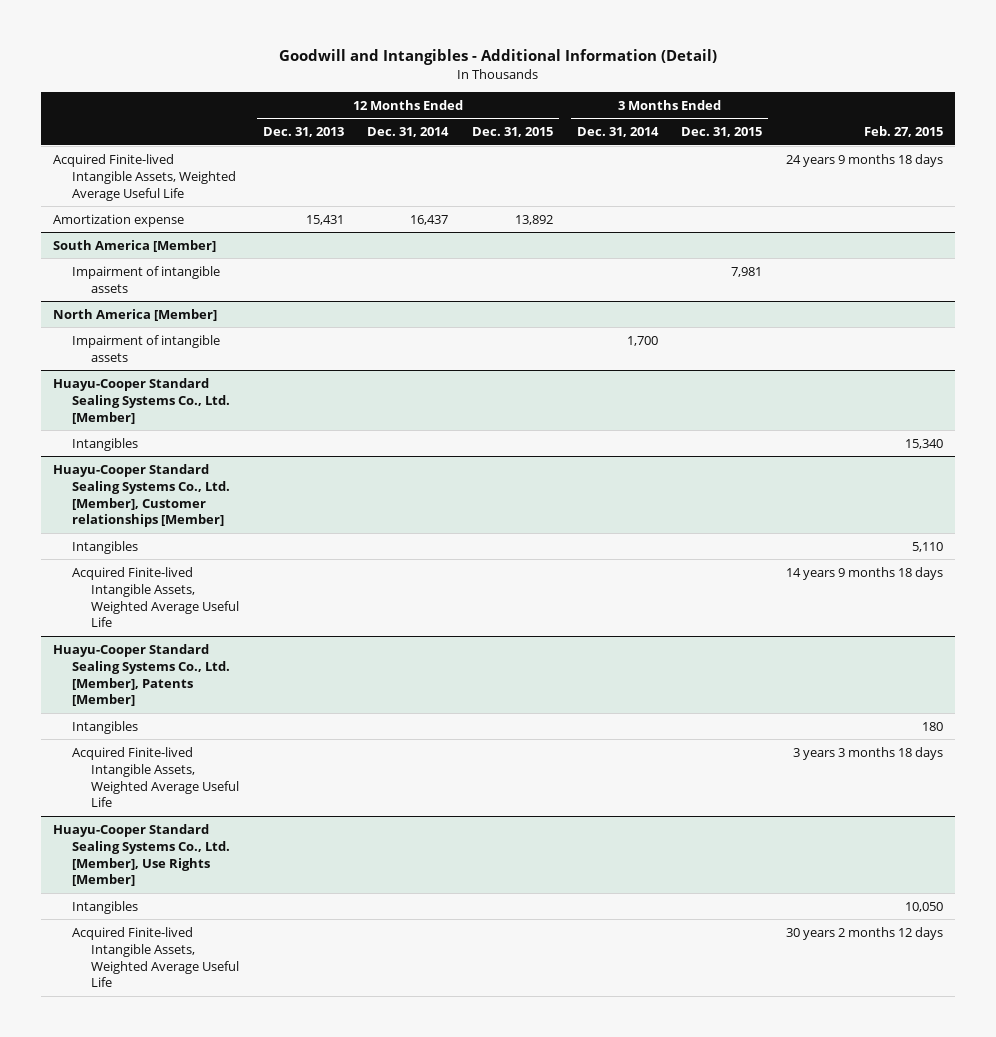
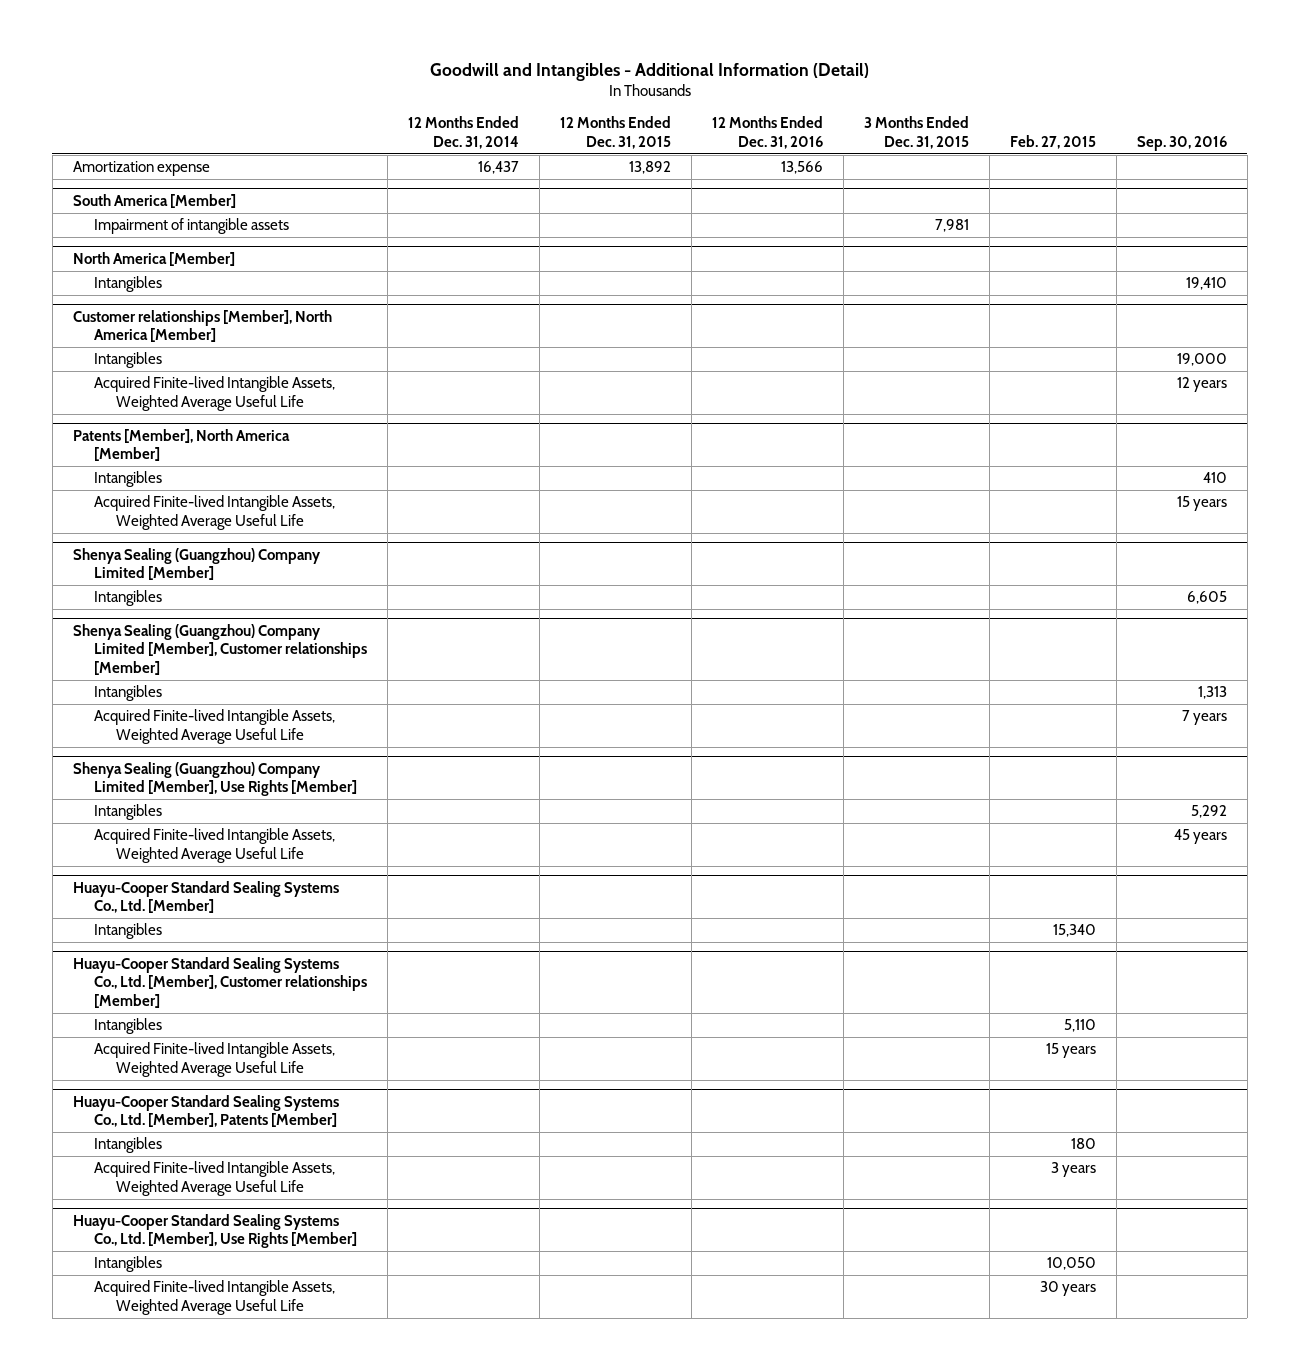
- | 12 Months Ended Dec. 31, 2013 | 12 Months Ended Dec. 31, 2014 | 12 Months Ended Dec. 31, 2015 | 3 Months Ended Dec. 31, 2014 | 3 Months Ended Dec. 31, 2015 | Feb. 27, 2015
+ | 12 Months Ended Dec. 31, 2014 | 12 Months Ended Dec. 31, 2015 | 12 Months Ended Dec. 31, 2016 | 3 Months Ended Dec. 31, 2015 | Feb. 27, 2015 | Sep. 30, 2016
- Acquired Finite-lived Intangible Assets, Weighted Average Useful Life | | | | | | 24 years 9 months 18 days
@ North America [Member]
- Impairment of intangible assets | | | | 1,700 | |
+ Intangibles | | | | | | 19,410
+ Customer relationships [Member], North America [Member]
+ Intangibles | | | | | | 19,000
+ Acquired Finite-lived Intangible Assets, Weighted Average Useful Life | | | | | | 12 years
+ Patents [Member], North America [Member]
+ Intangibles | | | | | | 410
+ Acquired Finite-lived Intangible Assets, Weighted Average Useful Life | | | | | | 15 years
+ Shenya Sealing (Guangzhou) Company Limited [Member]
+ Intangibles | | | | | | 6,605
+ Shenya Sealing (Guangzhou) Company Limited [Member], Customer relationships [Member]
+ Intangibles | | | | | | 1,313
+ Acquired Finite-lived Intangible Assets, Weighted Average Useful Life | | | | | | 7 years
+ Shenya Sealing (Guangzhou) Company Limited [Member], Use Rights [Member]
+ Intangibles | | | | | | 5,292
+ Acquired Finite-lived Intangible Assets, Weighted Average Useful Life | | | | | | 45 years
@ Huayu-Cooper Standard Sealing Systems Co., Ltd. [Member], Customer relationships [Member]
- Acquired Finite-lived Intangible Assets, Weighted Average Useful Life | | | | | | 14 years 9 months 18 days
+ Acquired Finite-lived Intangible Assets, Weighted Average Useful Life | | | | | 15 years |
@ Huayu-Cooper Standard Sealing Systems Co., Ltd. [Member], Patents [Member]
- Acquired Finite-lived Intangible Assets, Weighted Average Useful Life | | | | | | 3 years 3 months 18 days
+ Acquired Finite-lived Intangible Assets, Weighted Average Useful Life | | | | | 3 years |
@ Huayu-Cooper Standard Sealing Systems Co., Ltd. [Member], Use Rights [Member]
- Acquired Finite-lived Intangible Assets, Weighted Average Useful Life | | | | | | 30 years 2 months 12 days
+ Acquired Finite-lived Intangible Assets, Weighted Average Useful Life | | | | | 30 years |

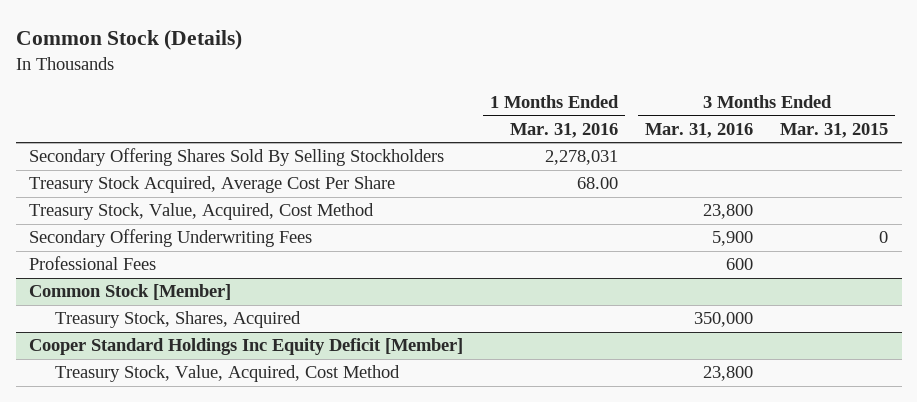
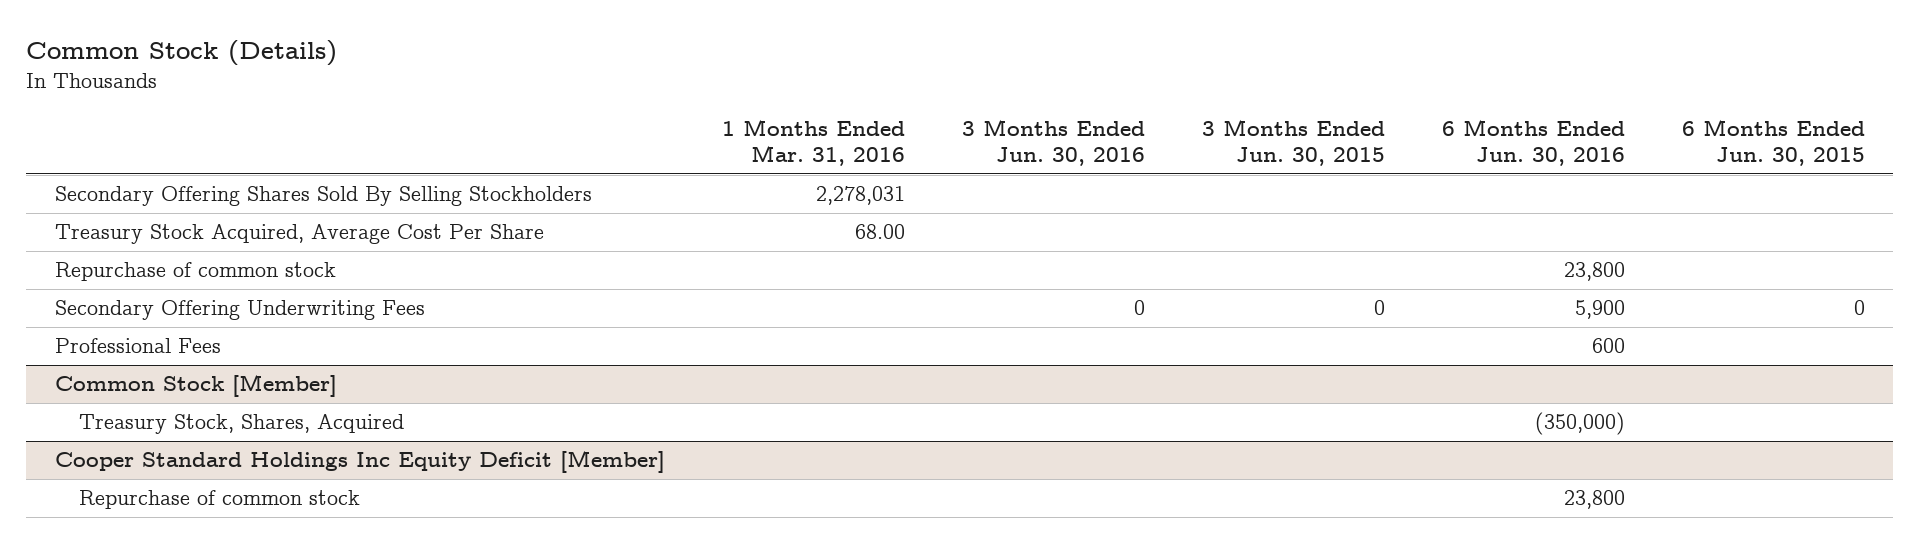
- | 1 Months Ended Mar. 31, 2016 | 3 Months Ended Mar. 31, 2016 | 3 Months Ended Mar. 31, 2015
+ | 1 Months Ended Mar. 31, 2016 | 3 Months Ended Jun. 30, 2016 | 3 Months Ended Jun. 30, 2015 | 6 Months Ended Jun. 30, 2016 | 6 Months Ended Jun. 30, 2015
- Treasury Stock, Value, Acquired, Cost Method | | 23,800 |
+ Repurchase of common stock | | | | 23,800 |
@ Cooper Standard Holdings Inc Equity Deficit [Member]
- Treasury Stock, Value, Acquired, Cost Method | | 23,800 |
+ Repurchase of common stock | | | | 23,800 |

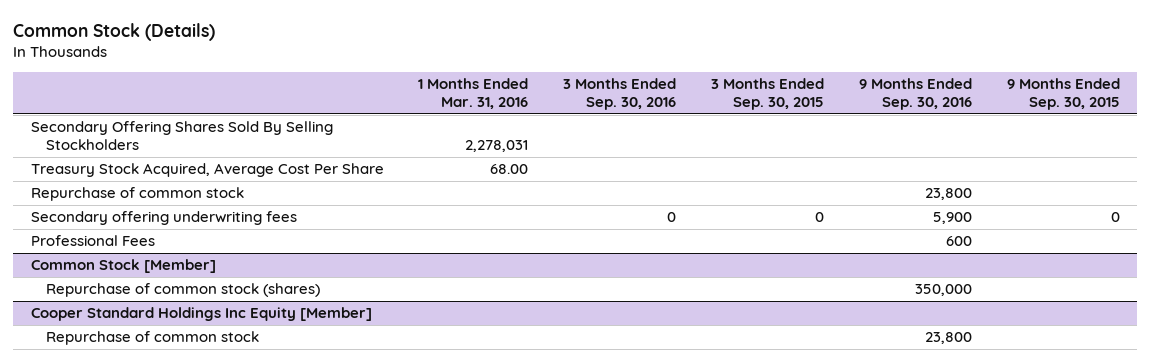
- | 1 Months Ended Mar. 31, 2016 | 3 Months Ended Jun. 30, 2016 | 3 Months Ended Jun. 30, 2015 | 6 Months Ended Jun. 30, 2016 | 6 Months Ended Jun. 30, 2015
+ | 1 Months Ended Mar. 31, 2016 | 3 Months Ended Sep. 30, 2016 | 3 Months Ended Sep. 30, 2015 | 9 Months Ended Sep. 30, 2016 | 9 Months Ended Sep. 30, 2015
- Secondary Offering Underwriting Fees | | 0 | 0 | 5,900 | 0
+ Secondary offering underwriting fees | | 0 | 0 | 5,900 | 0
@ Common Stock [Member]
- Treasury Stock, Shares, Acquired | | | | (350,000) |
- Cooper Standard Holdings Inc Equity Deficit [Member]
- Repurchase of common stock | | | | 23,800 |
@ Common Stock [Member]
+ Repurchase of common stock (shares) | | | | 350,000 |
+ Cooper Standard Holdings Inc Equity [Member]
+ Repurchase of common stock | | | | 23,800 |

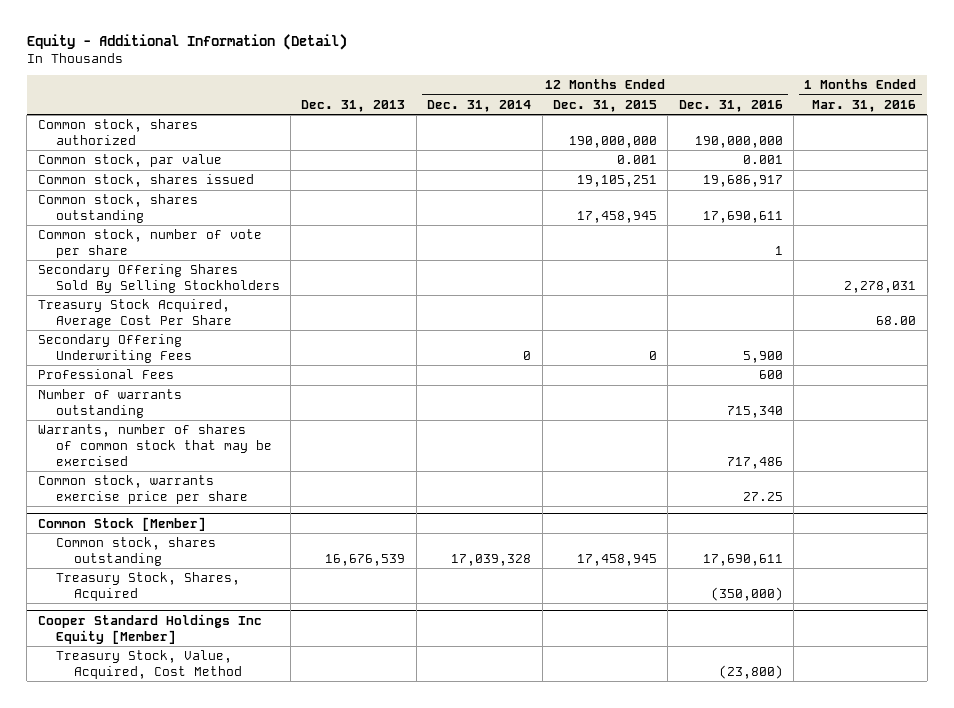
- Common Stock (Details)
+ Equity - Additional Information (Detail)
- | 1 Months Ended Mar. 31, 2016 | 3 Months Ended Sep. 30, 2016 | 3 Months Ended Sep. 30, 2015 | 9 Months Ended Sep. 30, 2016 | 9 Months Ended Sep. 30, 2015
+ | Dec. 31, 2013 | 12 Months Ended Dec. 31, 2014 | 12 Months Ended Dec. 31, 2015 | 12 Months Ended Dec. 31, 2016 | 1 Months Ended Mar. 31, 2016
+ Common stock, shares authorized | | | 190,000,000 | 190,000,000 |
+ Common stock, par value | | | 0.001 | 0.001 |
+ Common stock, shares issued | | | 19,105,251 | 19,686,917 |
+ Common stock, shares outstanding | | | 17,458,945 | 17,690,611 |
+ Common stock, number of vote per share | | | | 1 |
- Repurchase of common stock | | | | 23,800 |
- Secondary offering underwriting fees | | 0 | 0 | 5,900 | 0
+ Secondary Offering Underwriting Fees | | 0 | 0 | 5,900 |
+ Number of warrants outstanding | | | | 715,340 |
+ Warrants, number of shares of common stock that may be exercised | | | | 717,486 |
+ Common stock, warrants exercise price per share | | | | 27.25 |
@ Common Stock [Member]
- Repurchase of common stock (shares) | | | | 350,000 |
+ Common stock, shares outstanding | 16,676,539 | 17,039,328 | 17,458,945 | 17,690,611 |
+ Treasury Stock, Shares, Acquired | | | | (350,000) |
@ Cooper Standard Holdings Inc Equity [Member]
- Repurchase of common stock | | | | 23,800 |
+ Treasury Stock, Value, Acquired, Cost Method | | | | (23,800) |

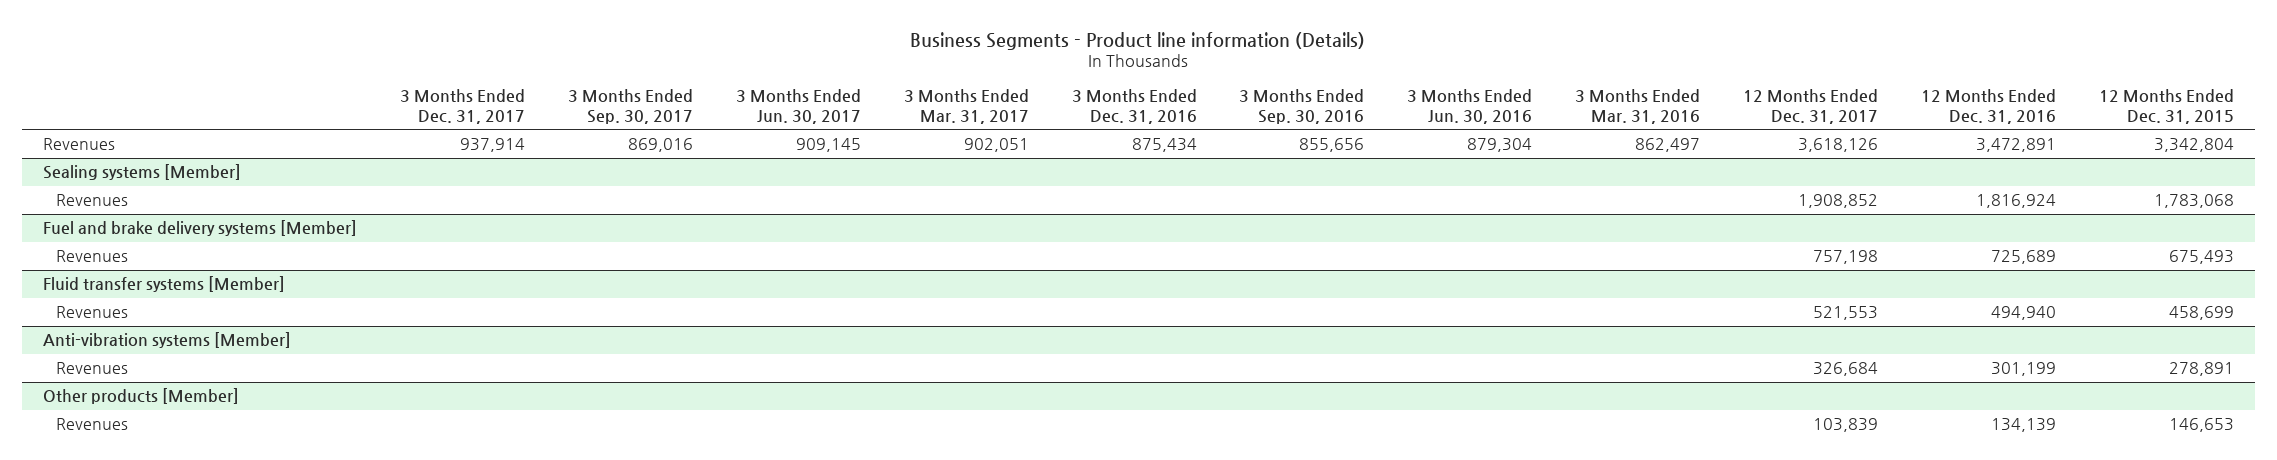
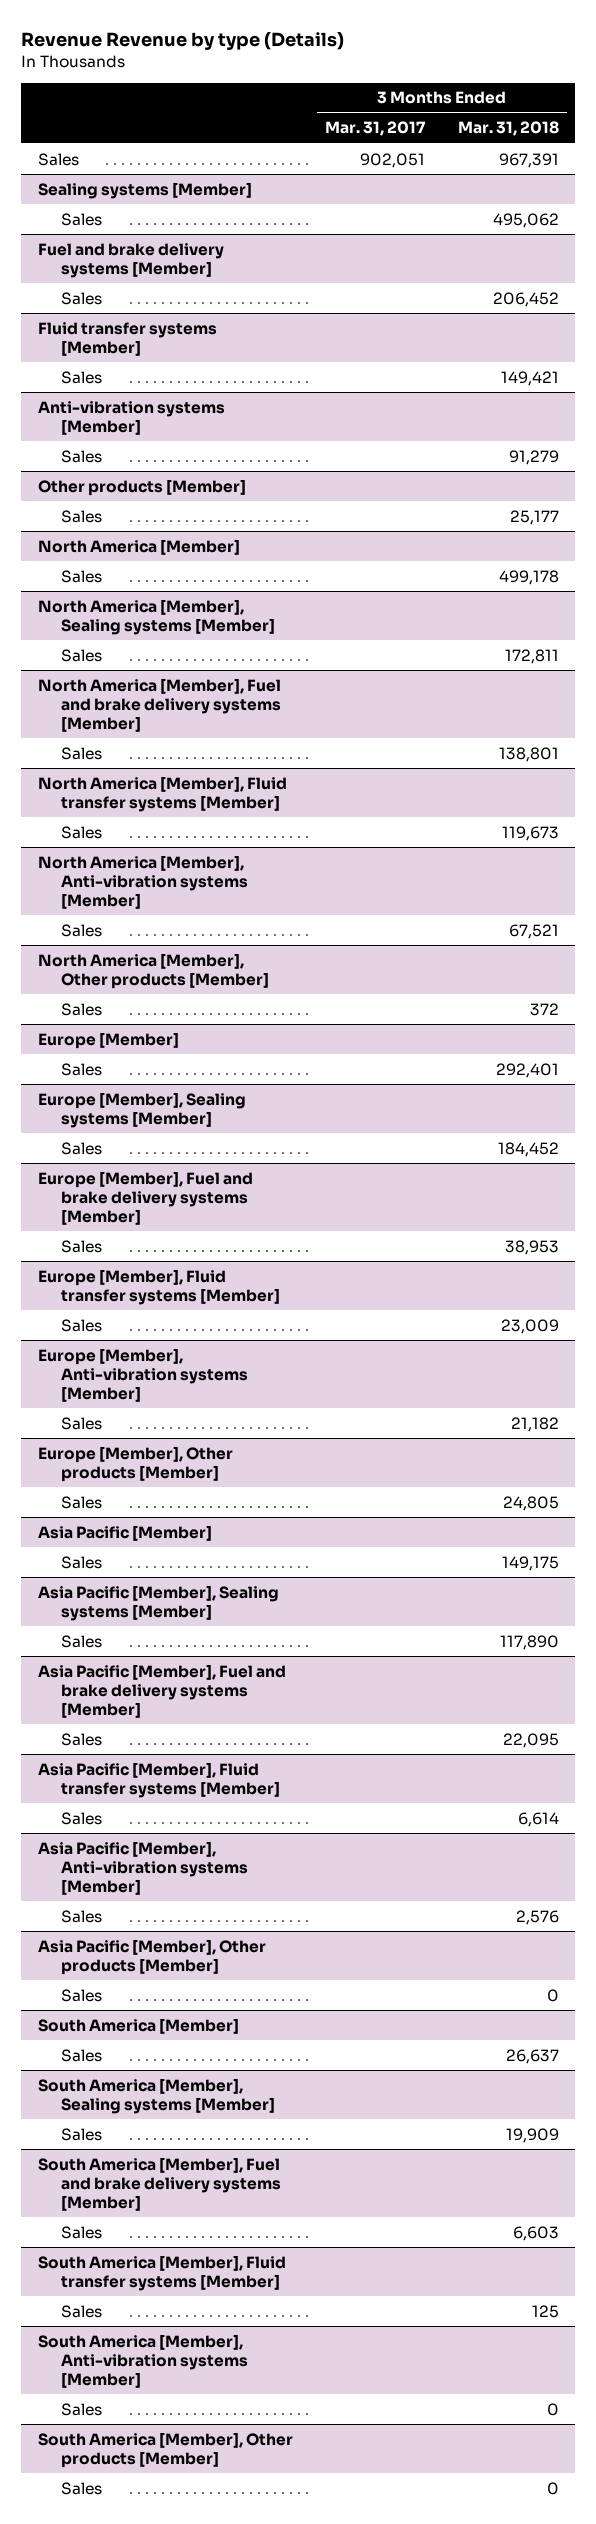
- Business Segments - Product line information (Details)
+ Revenue Revenue by type (Details)
- | 3 Months Ended Dec. 31, 2017 | 3 Months Ended Sep. 30, 2017 | 3 Months Ended Jun. 30, 2017 | 3 Months Ended Mar. 31, 2017 | 3 Months Ended Dec. 31, 2016 | 3 Months Ended Sep. 30, 2016 | 3 Months Ended Jun. 30, 2016 | 3 Months Ended Mar. 31, 2016 | 12 Months Ended Dec. 31, 2017 | 12 Months Ended Dec. 31, 2016 | 12 Months Ended Dec. 31, 2015
+ | 3 Months Ended Mar. 31, 2017 | 3 Months Ended Mar. 31, 2018
- Revenues | 937,914 | 869,016 | 909,145 | 902,051 | 875,434 | 855,656 | 879,304 | 862,497 | 3,618,126 | 3,472,891 | 3,342,804
+ Sales | 902,051 | 967,391
@ Sealing systems [Member]
- Revenues | | | | | | | | | 1,908,852 | 1,816,924 | 1,783,068
+ Sales | | 495,062
@ Fuel and brake delivery systems [Member]
- Revenues | | | | | | | | | 757,198 | 725,689 | 675,493
+ Sales | | 206,452
@ Fluid transfer systems [Member]
- Revenues | | | | | | | | | 521,553 | 494,940 | 458,699
+ Sales | | 149,421
@ Anti-vibration systems [Member]
- Revenues | | | | | | | | | 326,684 | 301,199 | 278,891
+ Sales | | 91,279
@ Other products [Member]
- Revenues | | | | | | | | | 103,839 | 134,139 | 146,653
+ Sales | | 25,177
+ North America [Member]
+ Sales | | 499,178
+ North America [Member], Sealing systems [Member]
+ Sales | | 172,811
+ North America [Member], Fuel and brake delivery systems [Member]
+ Sales | | 138,801
+ North America [Member], Fluid transfer systems [Member]
+ Sales | | 119,673
+ North America [Member], Anti-vibration systems [Member]
+ Sales | | 67,521
+ North America [Member], Other products [Member]
+ Sales | | 372
+ Europe [Member]
+ Sales | | 292,401
+ Europe [Member], Sealing systems [Member]
+ Sales | | 184,452
+ Europe [Member], Fuel and brake delivery systems [Member]
+ Sales | | 38,953
+ Europe [Member], Fluid transfer systems [Member]
+ Sales | | 23,009
+ Europe [Member], Anti-vibration systems [Member]
+ Sales | | 21,182
+ Europe [Member], Other products [Member]
+ Sales | | 24,805
+ Asia Pacific [Member]
+ Sales | | 149,175
+ Asia Pacific [Member], Sealing systems [Member]
+ Sales | | 117,890
+ Asia Pacific [Member], Fuel and brake delivery systems [Member]
+ Sales | | 22,095
+ Asia Pacific [Member], Fluid transfer systems [Member]
+ Sales | | 6,614
+ Asia Pacific [Member], Anti-vibration systems [Member]
+ Sales | | 2,576
+ Asia Pacific [Member], Other products [Member]
+ Sales | | 0
+ South America [Member]
+ Sales | | 26,637
+ South America [Member], Sealing systems [Member]
+ Sales | | 19,909
+ South America [Member], Fuel and brake delivery systems [Member]
+ Sales | | 6,603
+ South America [Member], Fluid transfer systems [Member]
+ Sales | | 125
+ South America [Member], Anti-vibration systems [Member]
+ Sales | | 0
+ South America [Member], Other products [Member]
+ Sales | | 0

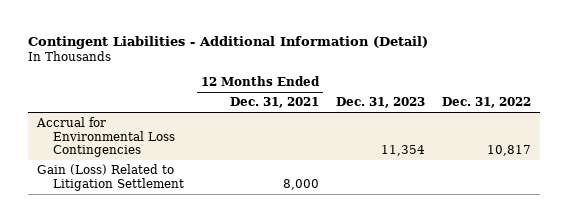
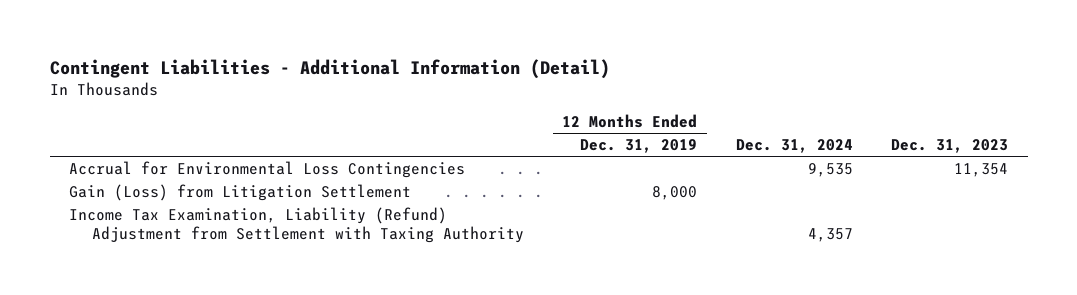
- | 12 Months Ended Dec. 31, 2021 | Dec. 31, 2023 | Dec. 31, 2022
+ | 12 Months Ended Dec. 31, 2019 | Dec. 31, 2024 | Dec. 31, 2023
- Gain (Loss) Related to Litigation Settlement | 8,000 | |
+ Gain (Loss) from Litigation Settlement | 8,000 | |
+ Income Tax Examination, Liability (Refund) Adjustment from Settlement with Taxing Authority | | 4,357 |

